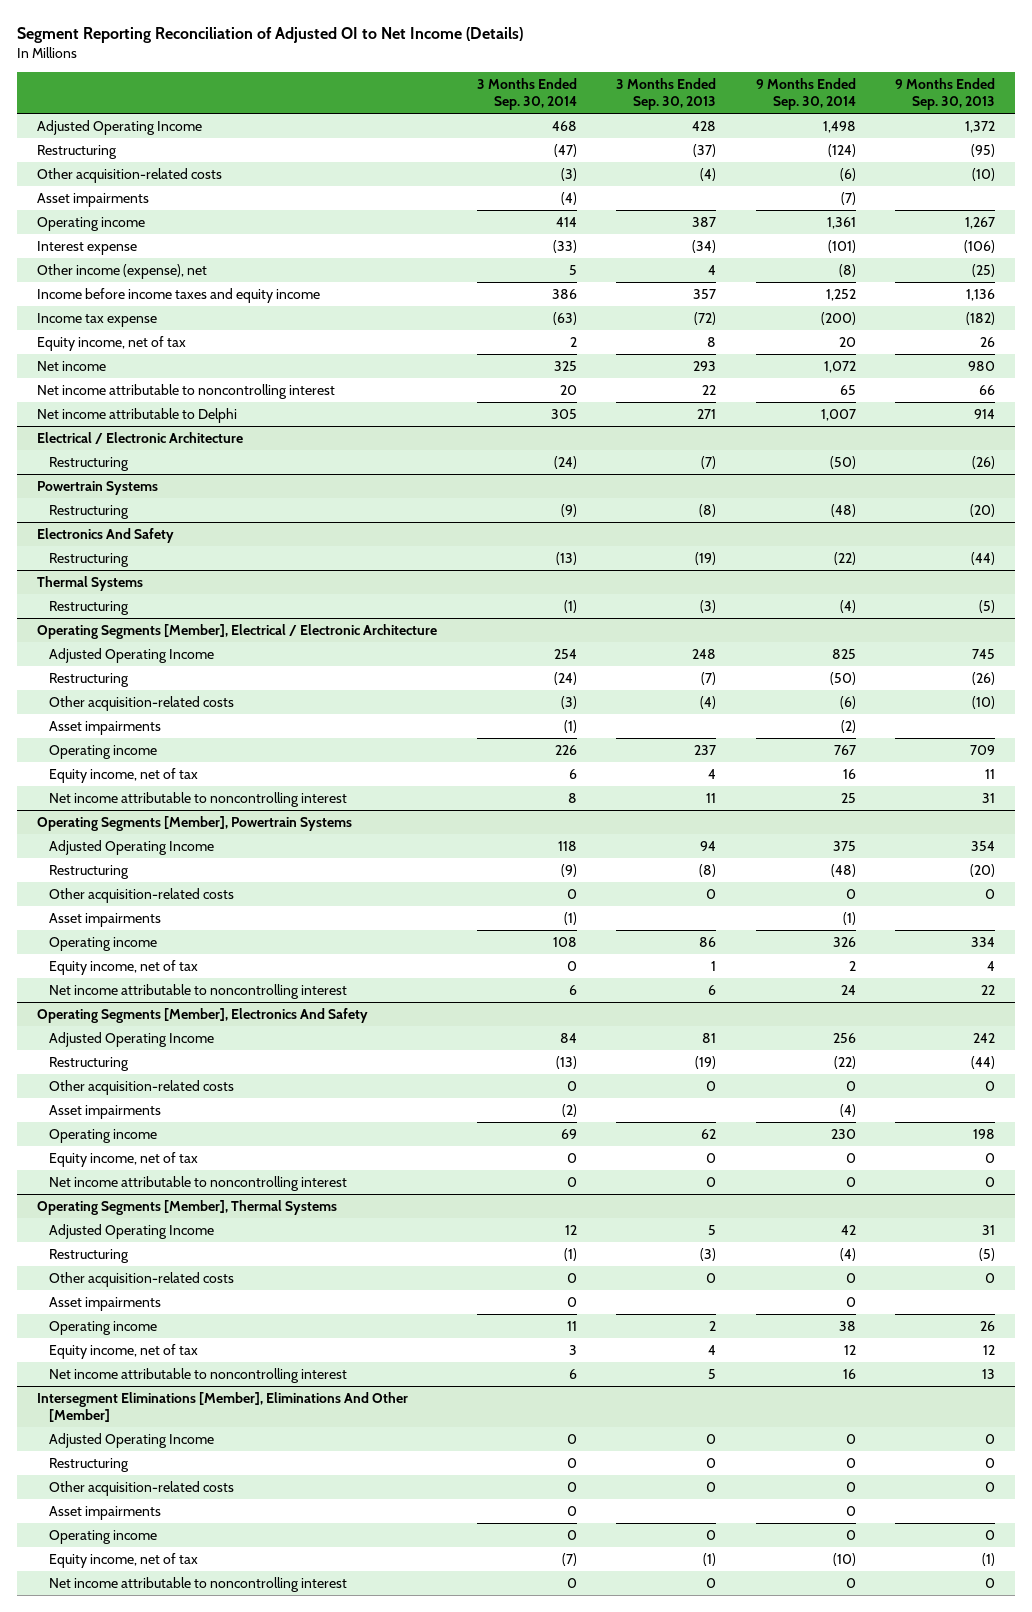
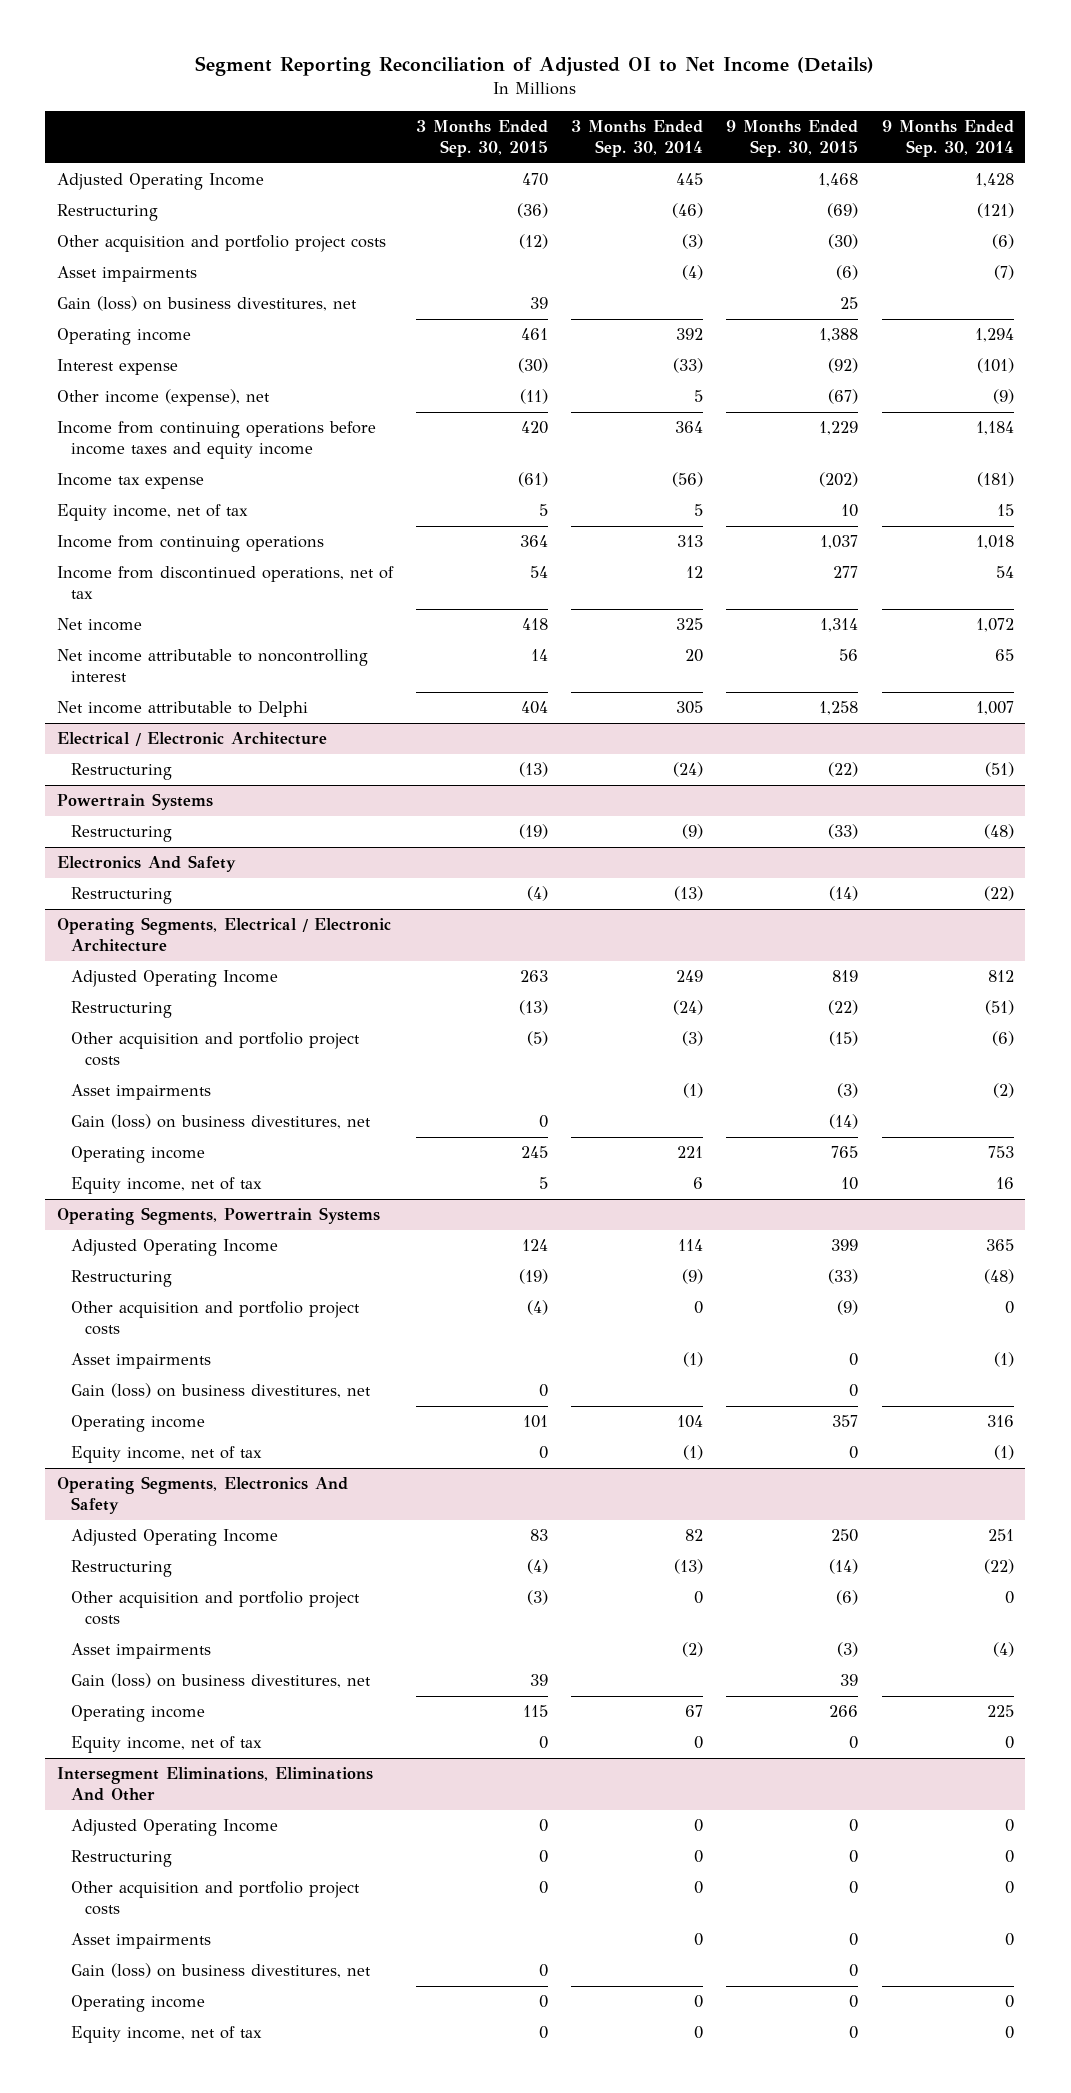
- | 3 Months Ended Sep. 30, 2014 | 3 Months Ended Sep. 30, 2013 | 9 Months Ended Sep. 30, 2014 | 9 Months Ended Sep. 30, 2013
+ | 3 Months Ended Sep. 30, 2015 | 3 Months Ended Sep. 30, 2014 | 9 Months Ended Sep. 30, 2015 | 9 Months Ended Sep. 30, 2014
- Adjusted Operating Income | 468 | 428 | 1,498 | 1,372
- Restructuring | (47) | (37) | (124) | (95)
- Other acquisition-related costs | (3) | (4) | (6) | (10)
+ Adjusted Operating Income | 470 | 445 | 1,468 | 1,428
+ Restructuring | (36) | (46) | (69) | (121)
+ Other acquisition and portfolio project costs | (12) | (3) | (30) | (6)
- Operating income | 414 | 387 | 1,361 | 1,267
+ Gain (loss) on business divestitures, net | 39 | | 25 |
+ Operating income | 461 | 392 | 1,388 | 1,294
- Other income (expense), net | 5 | 4 | (8) | (25)
- Income before income taxes and equity income | 386 | 357 | 1,252 | 1,136
- Income tax expense | (63) | (72) | (200) | (182)
- Equity income, net of tax | 2 | 8 | 20 | 26
+ Other income (expense), net | (11) | 5 | (67) | (9)
+ Income from continuing operations before income taxes and equity income | 420 | 364 | 1,229 | 1,184
+ Income tax expense | (61) | (56) | (202) | (181)
+ Equity income, net of tax | 5 | 5 | 10 | 15
+ Income from continuing operations | 364 | 313 | 1,037 | 1,018
+ Income from discontinued operations, net of tax | 54 | 12 | 277 | 54
@ Electrical / Electronic Architecture
- Restructuring | (24) | (7) | (50) | (26)
+ Restructuring | (13) | (24) | (22) | (51)
- Thermal Systems
- Restructuring | (1) | (3) | (4) | (5)
- Operating Segments [Member], Electrical / Electronic Architecture
- Adjusted Operating Income | 254 | 248 | 825 | 745
- Restructuring | (24) | (7) | (50) | (26)
- Other acquisition-related costs | (3) | (4) | (6) | (10)
+ Operating Segments, Electrical / Electronic Architecture
+ Adjusted Operating Income | 263 | 249 | 819 | 812
+ Restructuring | (13) | (24) | (22) | (51)
+ Other acquisition and portfolio project costs | (5) | (3) | (15) | (6)
- Operating income | 226 | 237 | 767 | 709
+ Gain (loss) on business divestitures, net | 0 | | (14) |
+ Operating income | 245 | 221 | 765 | 753
- Net income attributable to noncontrolling interest | 8 | 11 | 25 | 31
- Operating Segments [Member], Powertrain Systems
- Adjusted Operating Income | 118 | 94 | 375 | 354
+ Operating Segments, Powertrain Systems
+ Adjusted Operating Income | 124 | 114 | 399 | 365
- Other acquisition-related costs | 0 | 0 | 0 | 0
+ Other acquisition and portfolio project costs | (4) | 0 | (9) | 0
- Operating income | 108 | 86 | 326 | 334
- Equity income, net of tax | 0 | 1 | 2 | 4
- Net income attributable to noncontrolling interest | 6 | 6 | 24 | 22
- Operating Segments [Member], Electronics And Safety
- Adjusted Operating Income | 84 | 81 | 256 | 242
+ Gain (loss) on business divestitures, net | 0 | | 0 |
+ Operating income | 101 | 104 | 357 | 316
+ Equity income, net of tax | 0 | (1) | 0 | (1)
+ Operating Segments, Electronics And Safety
+ Adjusted Operating Income | 83 | 82 | 250 | 251
- Other acquisition-related costs | 0 | 0 | 0 | 0
+ Other acquisition and portfolio project costs | (3) | 0 | (6) | 0
- Operating income | 69 | 62 | 230 | 198
+ Gain (loss) on business divestitures, net | 39 | | 39 |
+ Operating income | 115 | 67 | 266 | 225
- Net income attributable to noncontrolling interest | 0 | 0 | 0 | 0
- Operating Segments [Member], Thermal Systems
- Adjusted Operating Income | 12 | 5 | 42 | 31
- Restructuring | (1) | (3) | (4) | (5)
- Other acquisition-related costs | 0 | 0 | 0 | 0
- Asset impairments | 0 | | 0 |
- Operating income | 11 | 2 | 38 | 26
- Equity income, net of tax | 3 | 4 | 12 | 12
- Net income attributable to noncontrolling interest | 6 | 5 | 16 | 13
- Intersegment Eliminations [Member], Eliminations And Other [Member]
+ Intersegment Eliminations, Eliminations And Other
- Other acquisition-related costs | 0 | 0 | 0 | 0
+ Other acquisition and portfolio project costs | 0 | 0 | 0 | 0
+ Gain (loss) on business divestitures, net | 0 | | 0 |
- Equity income, net of tax | (7) | (1) | (10) | (1)
- Net income attributable to noncontrolling interest | 0 | 0 | 0 | 0
+ Equity income, net of tax | 0 | 0 | 0 | 0

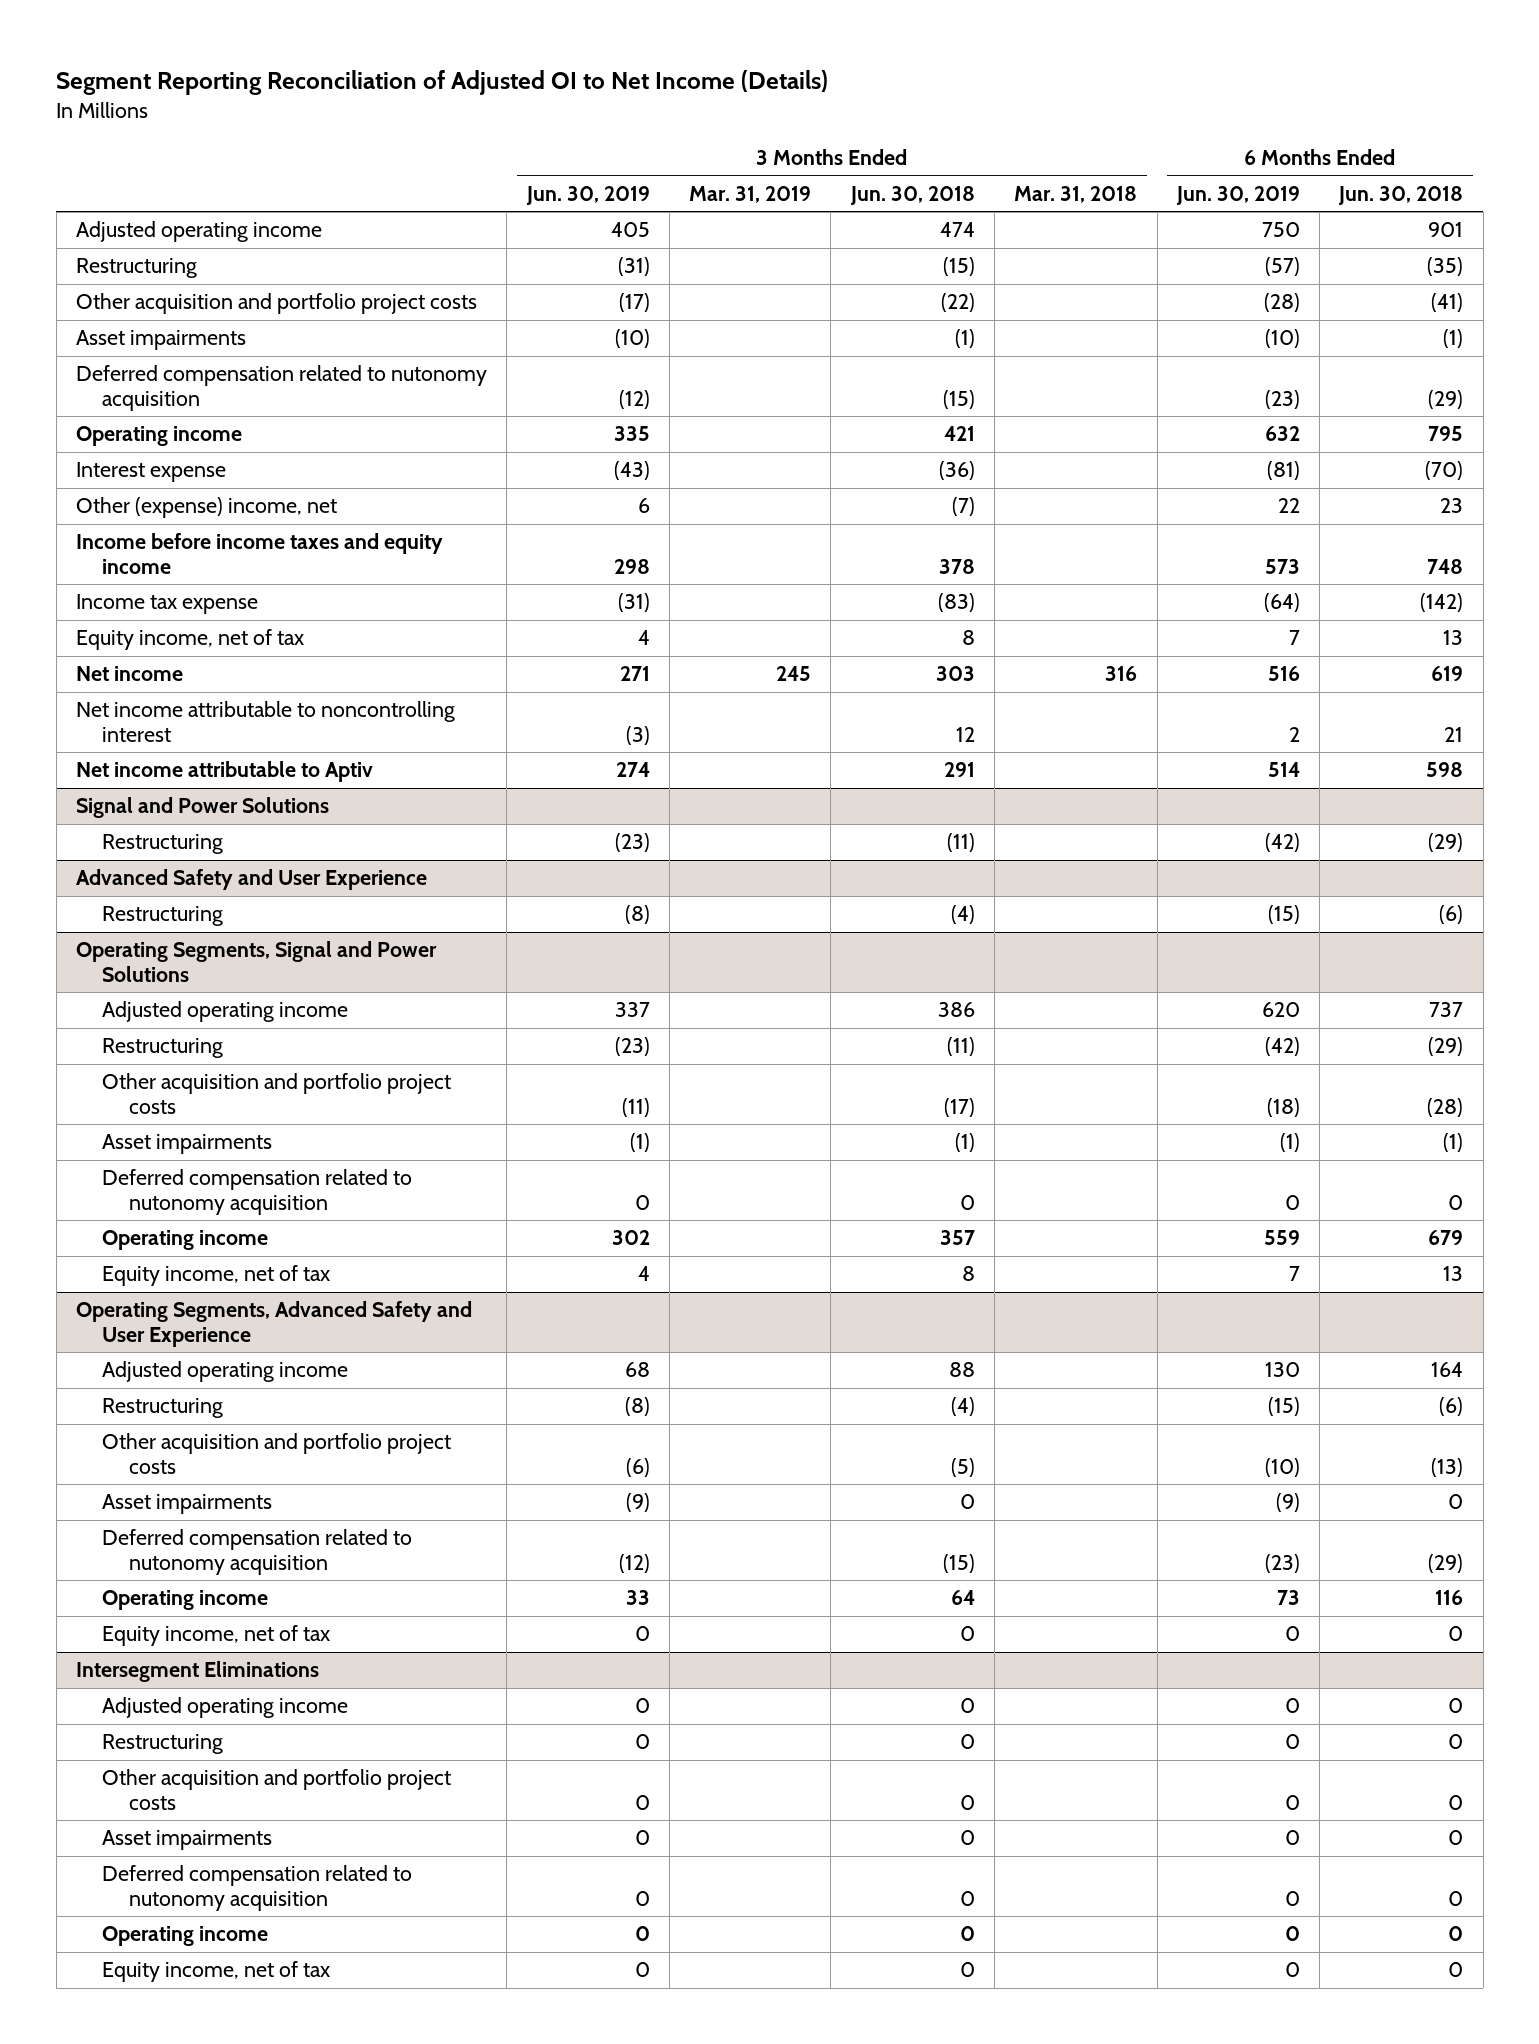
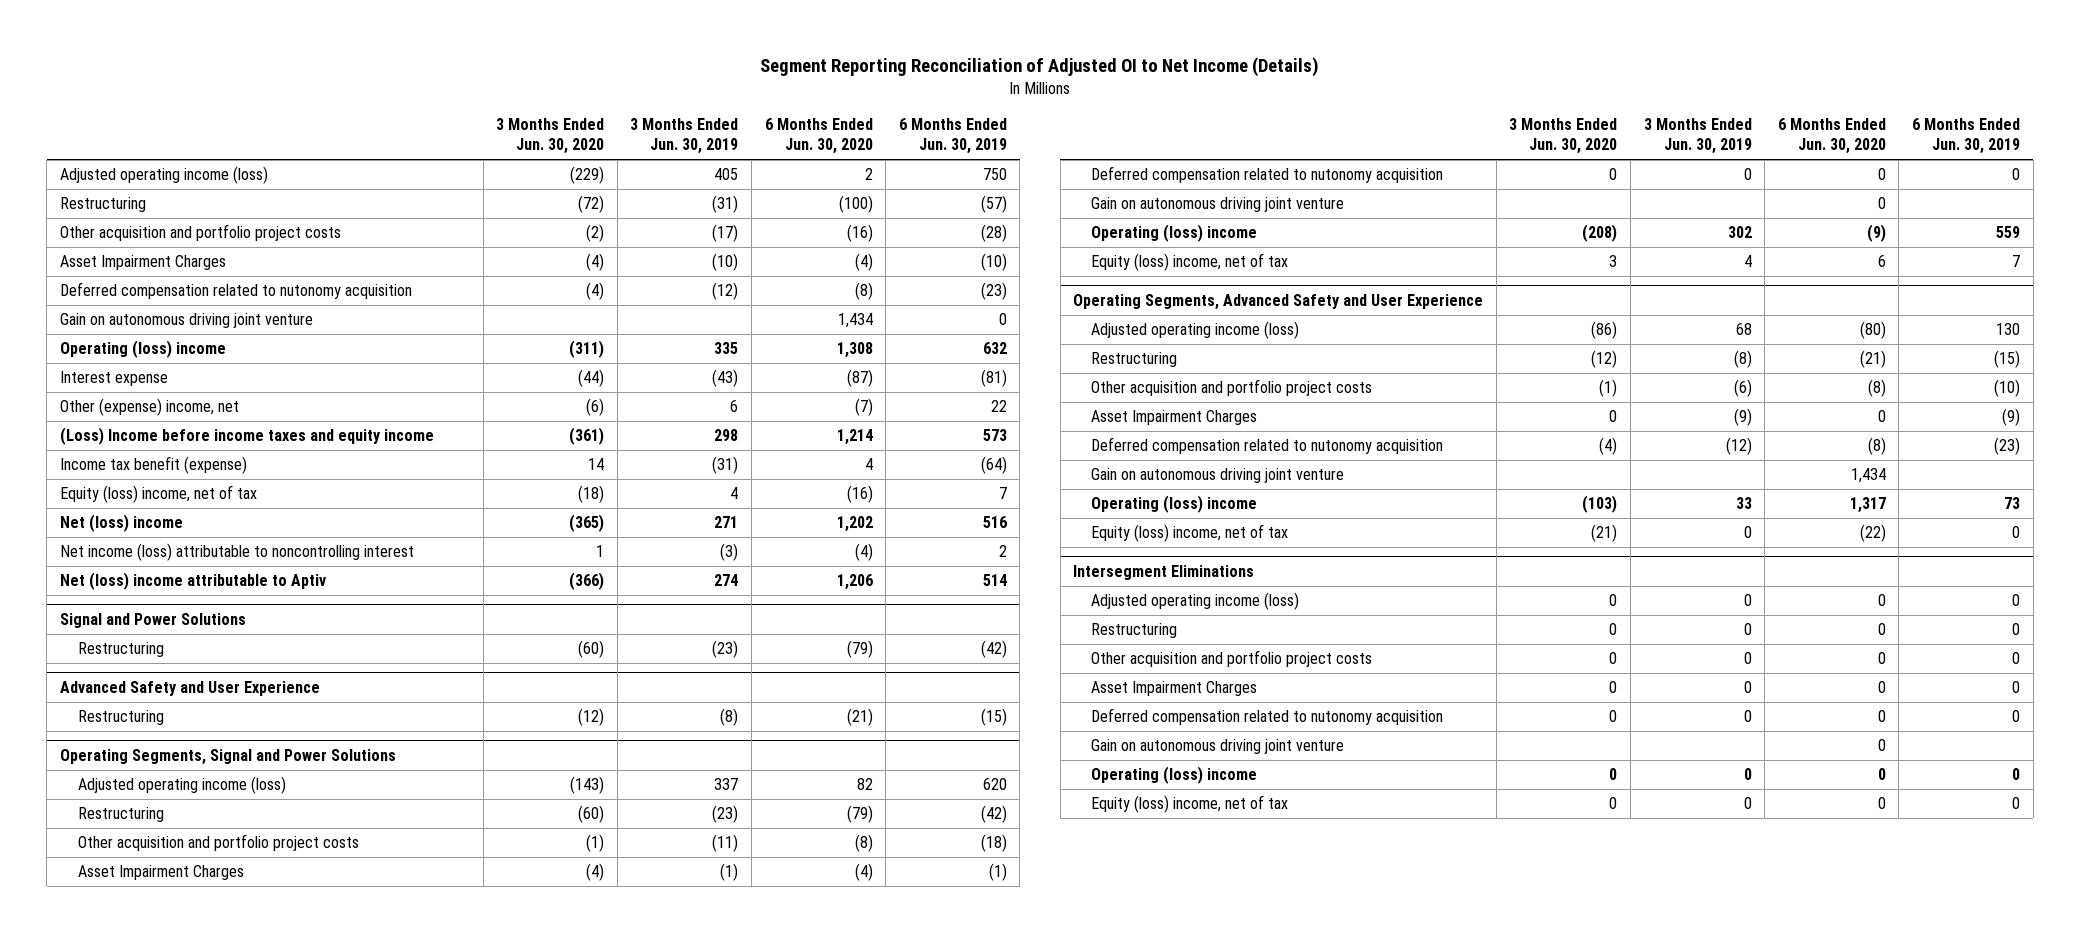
- | 3 Months Ended Jun. 30, 2019 | 3 Months Ended Mar. 31, 2019 | 3 Months Ended Jun. 30, 2018 | 3 Months Ended Mar. 31, 2018 | 6 Months Ended Jun. 30, 2019 | 6 Months Ended Jun. 30, 2018
+ | 3 Months Ended Jun. 30, 2020 | 3 Months Ended Jun. 30, 2019 | 6 Months Ended Jun. 30, 2020 | 6 Months Ended Jun. 30, 2019
- Adjusted operating income | 405 | | 474 | | 750 | 901
+ Adjusted operating income (loss) | (229) | 405 | 2 | 750
- Asset impairments | (10) | | (1) | | (10) | (1)
+ Asset Impairment Charges | (4) | (10) | (4) | (10)
- Operating income | 335 | | 421 | | 632 | 795
+ Gain on autonomous driving joint venture | | | 1,434 | 0
+ Operating (loss) income | (311) | 335 | 1,308 | 632
- Income before income taxes and equity income | 298 | | 378 | | 573 | 748
- Income tax expense | (31) | | (83) | | (64) | (142)
- Equity income, net of tax | 4 | | 8 | | 7 | 13
- Net income | 271 | 245 | 303 | 316 | 516 | 619
- Net income attributable to noncontrolling interest | (3) | | 12 | | 2 | 21
- Net income attributable to Aptiv | 274 | | 291 | | 514 | 598
+ (Loss) Income before income taxes and equity income | (361) | 298 | 1,214 | 573
+ Income tax benefit (expense) | 14 | (31) | 4 | (64)
+ Equity (loss) income, net of tax | (18) | 4 | (16) | 7
+ Net (loss) income | (365) | 271 | 1,202 | 516
+ Net income (loss) attributable to noncontrolling interest | 1 | (3) | (4) | 2
+ Net (loss) income attributable to Aptiv | (366) | 274 | 1,206 | 514
@ Operating Segments, Signal and Power Solutions
- Adjusted operating income | 337 | | 386 | | 620 | 737
+ Adjusted operating income (loss) | (143) | 337 | 82 | 620
- Asset impairments | (1) | | (1) | | (1) | (1)
+ Asset Impairment Charges | (4) | (1) | (4) | (1)
- Operating income | 302 | | 357 | | 559 | 679
- Equity income, net of tax | 4 | | 8 | | 7 | 13
+ Gain on autonomous driving joint venture | | | 0 |
+ Operating (loss) income | (208) | 302 | (9) | 559
+ Equity (loss) income, net of tax | 3 | 4 | 6 | 7
@ Operating Segments, Advanced Safety and User Experience
- Adjusted operating income | 68 | | 88 | | 130 | 164
+ Adjusted operating income (loss) | (86) | 68 | (80) | 130
- Asset impairments | (9) | | 0 | | (9) | 0
+ Asset Impairment Charges | 0 | (9) | 0 | (9)
- Operating income | 33 | | 64 | | 73 | 116
- Equity income, net of tax | 0 | | 0 | | 0 | 0
+ Gain on autonomous driving joint venture | | | 1,434 |
+ Operating (loss) income | (103) | 33 | 1,317 | 73
+ Equity (loss) income, net of tax | (21) | 0 | (22) | 0
@ Intersegment Eliminations
- Adjusted operating income | 0 | | 0 | | 0 | 0
+ Adjusted operating income (loss) | 0 | 0 | 0 | 0
- Asset impairments | 0 | | 0 | | 0 | 0
+ Asset Impairment Charges | 0 | 0 | 0 | 0
- Operating income | 0 | | 0 | | 0 | 0
- Equity income, net of tax | 0 | | 0 | | 0 | 0
+ Gain on autonomous driving joint venture | | | 0 |
+ Operating (loss) income | 0 | 0 | 0 | 0
+ Equity (loss) income, net of tax | 0 | 0 | 0 | 0

